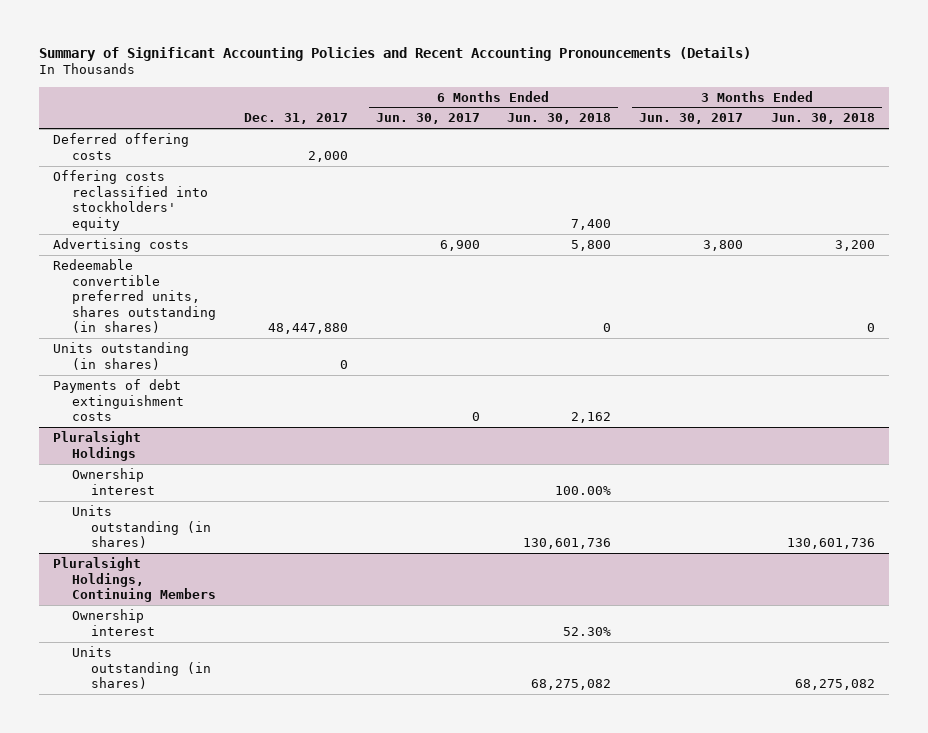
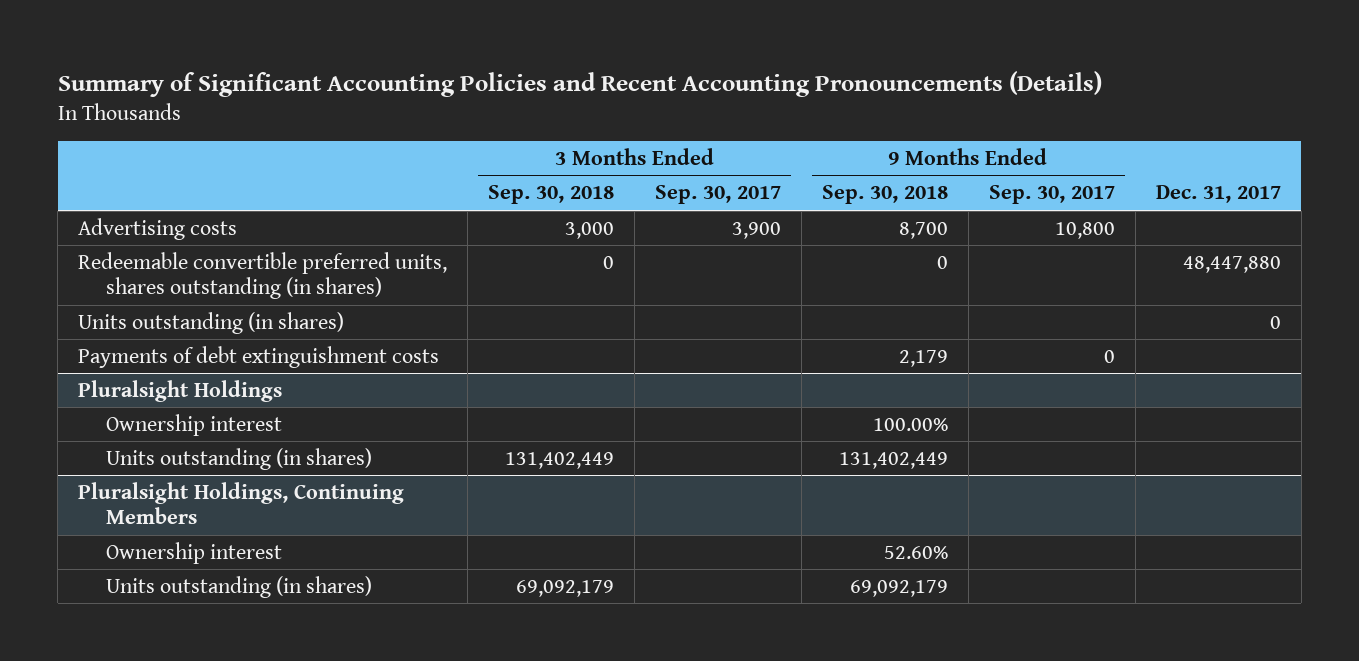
- | Dec. 31, 2017 | 6 Months Ended Jun. 30, 2017 | 6 Months Ended Jun. 30, 2018 | 3 Months Ended Jun. 30, 2017 | 3 Months Ended Jun. 30, 2018
+ | 3 Months Ended Sep. 30, 2018 | 3 Months Ended Sep. 30, 2017 | 9 Months Ended Sep. 30, 2018 | 9 Months Ended Sep. 30, 2017 | Dec. 31, 2017
- Deferred offering costs | 2,000 | | | |
- Offering costs reclassified into stockholders' equity | | | 7,400 | |

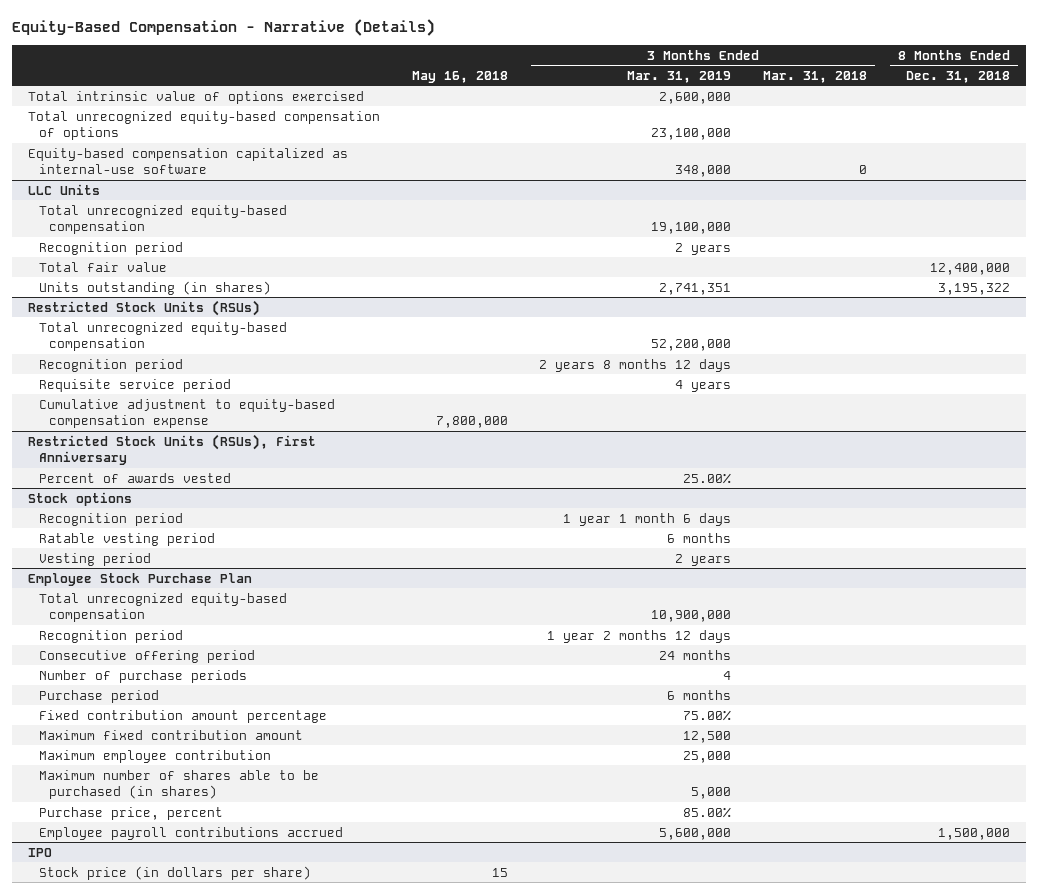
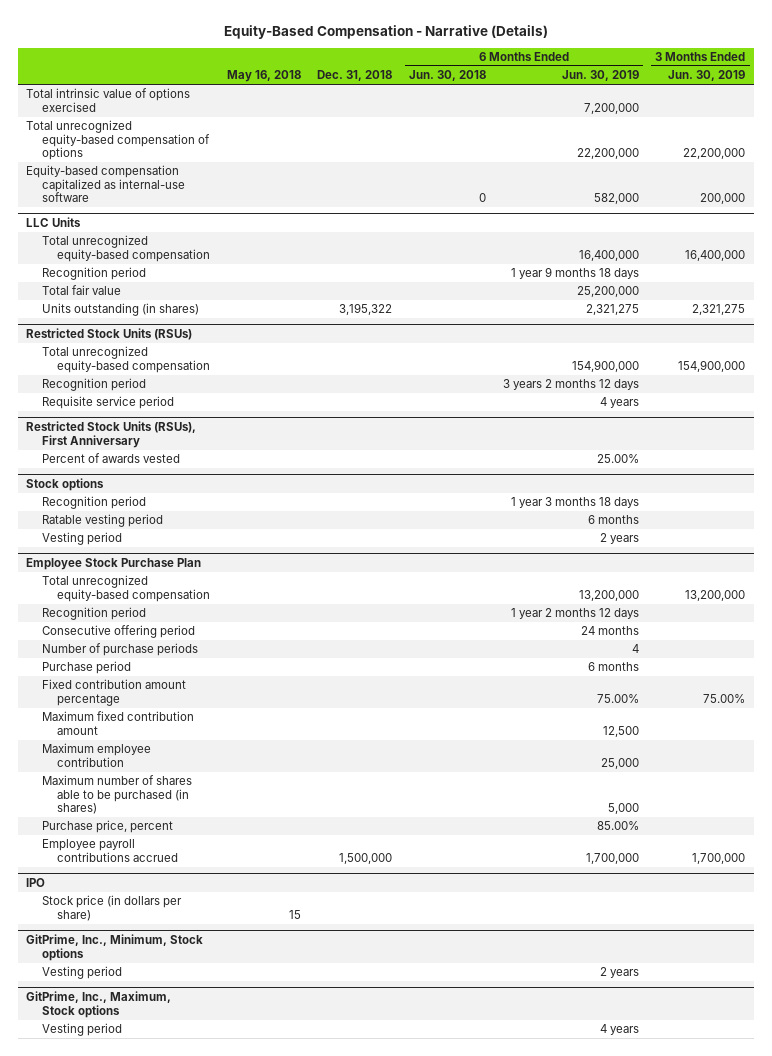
- | May 16, 2018 | 3 Months Ended Mar. 31, 2019 | 3 Months Ended Mar. 31, 2018 | 8 Months Ended Dec. 31, 2018
+ | May 16, 2018 | Dec. 31, 2018 | 6 Months Ended Jun. 30, 2018 | 6 Months Ended Jun. 30, 2019 | 3 Months Ended Jun. 30, 2019
@ Restricted Stock Units (RSUs)
- Cumulative adjustment to equity-based compensation expense | 7,800,000 | | |
+ GitPrime, Inc., Minimum, Stock options
+ Vesting period | | | | 2 years |
+ GitPrime, Inc., Maximum, Stock options
+ Vesting period | | | | 4 years |

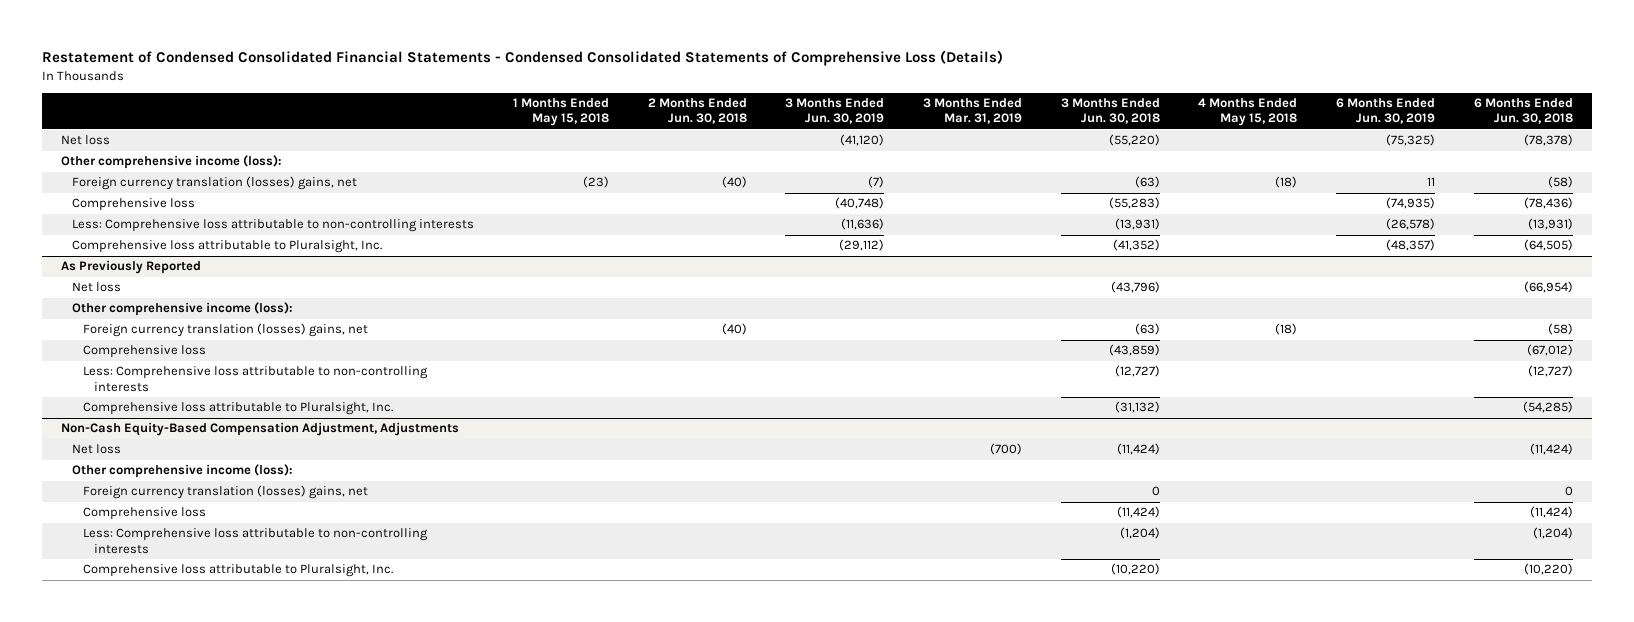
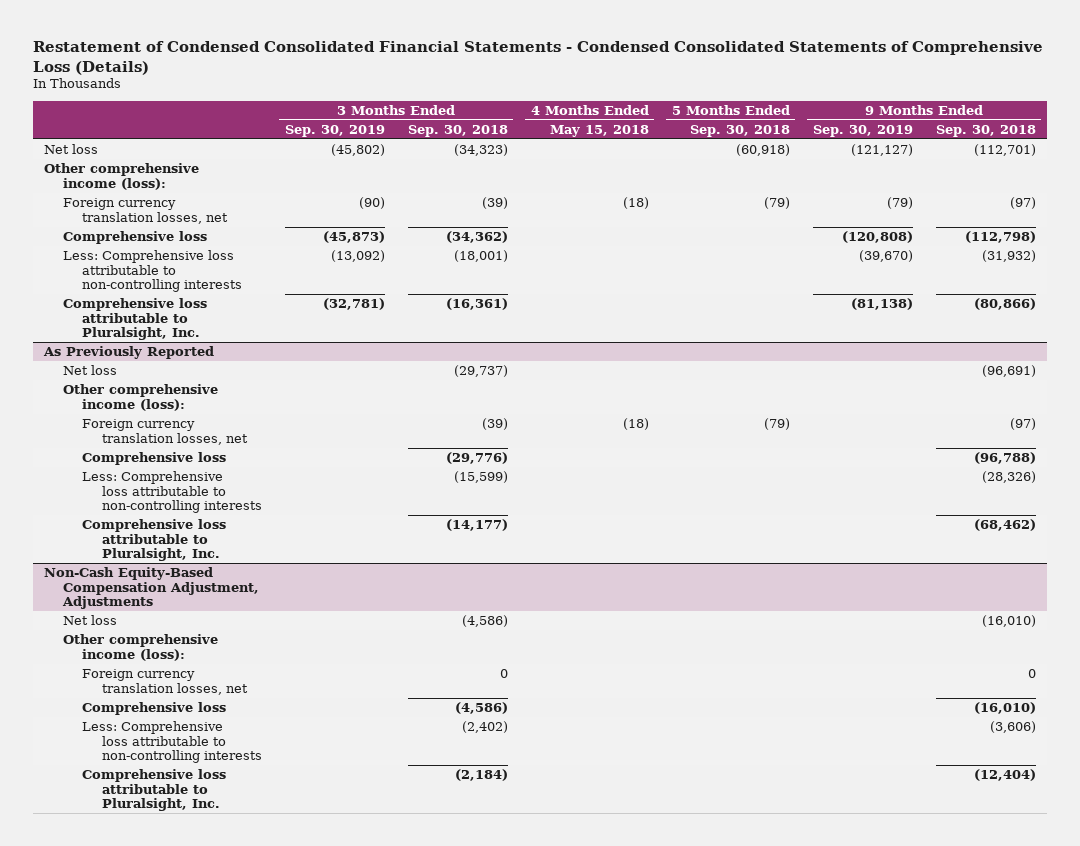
- | 1 Months Ended May 15, 2018 | 2 Months Ended Jun. 30, 2018 | 3 Months Ended Jun. 30, 2019 | 3 Months Ended Mar. 31, 2019 | 3 Months Ended Jun. 30, 2018 | 4 Months Ended May 15, 2018 | 6 Months Ended Jun. 30, 2019 | 6 Months Ended Jun. 30, 2018
+ | 3 Months Ended Sep. 30, 2019 | 3 Months Ended Sep. 30, 2018 | 4 Months Ended May 15, 2018 | 5 Months Ended Sep. 30, 2018 | 9 Months Ended Sep. 30, 2019 | 9 Months Ended Sep. 30, 2018
- Foreign currency translation (losses) gains, net | (23) | (40) | (7) | | (63) | (18) | 11 | (58)
+ Foreign currency translation losses, net | (90) | (39) | (18) | (79) | (79) | (97)
@ As Previously Reported
- Foreign currency translation (losses) gains, net | | (40) | | | (63) | (18) | | (58)
+ Foreign currency translation losses, net | | (39) | (18) | (79) | | (97)
@ Non-Cash Equity-Based Compensation Adjustment, Adjustments
- Foreign currency translation (losses) gains, net | | | | | 0 | | | 0
+ Foreign currency translation losses, net | | 0 | | | | 0

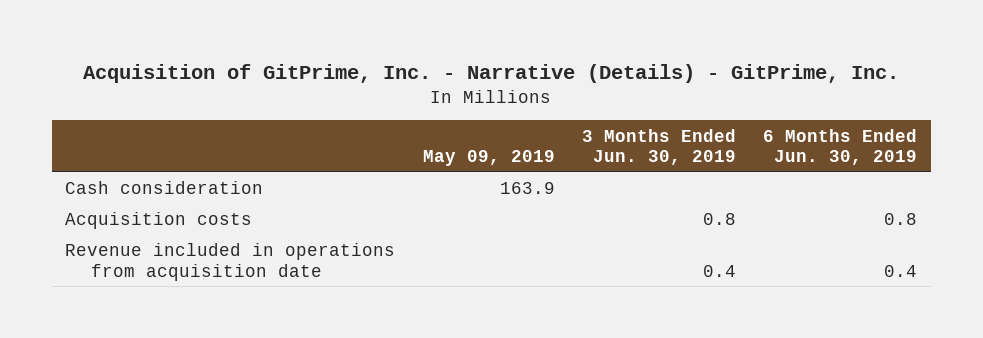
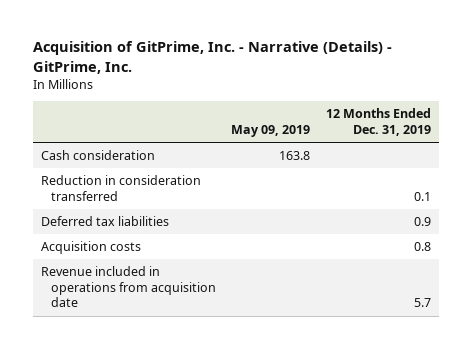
- | May 09, 2019 | 3 Months Ended Jun. 30, 2019 | 6 Months Ended Jun. 30, 2019
+ | May 09, 2019 | 12 Months Ended Dec. 31, 2019
- Cash consideration | 163.9 | |
+ Cash consideration | 163.8 |
+ Reduction in consideration transferred | | 0.1
+ Deferred tax liabilities | | 0.9

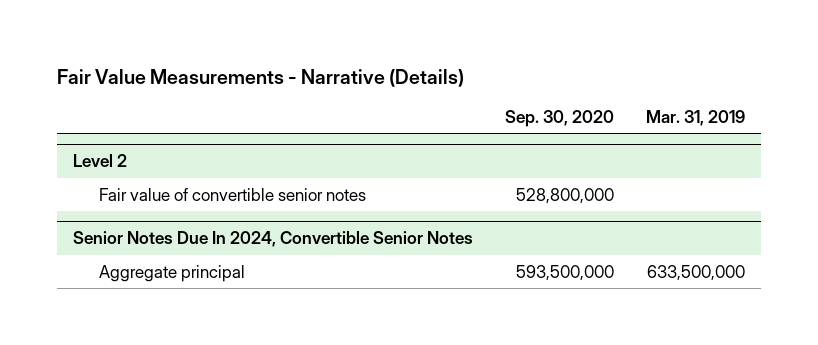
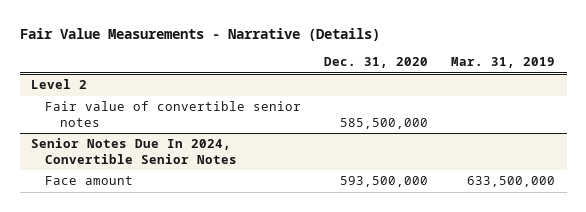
- | Sep. 30, 2020 | Mar. 31, 2019
+ | Dec. 31, 2020 | Mar. 31, 2019
@ Senior Notes Due In 2024, Convertible Senior Notes
- Aggregate principal | 593,500,000 | 633,500,000
+ Face amount | 593,500,000 | 633,500,000

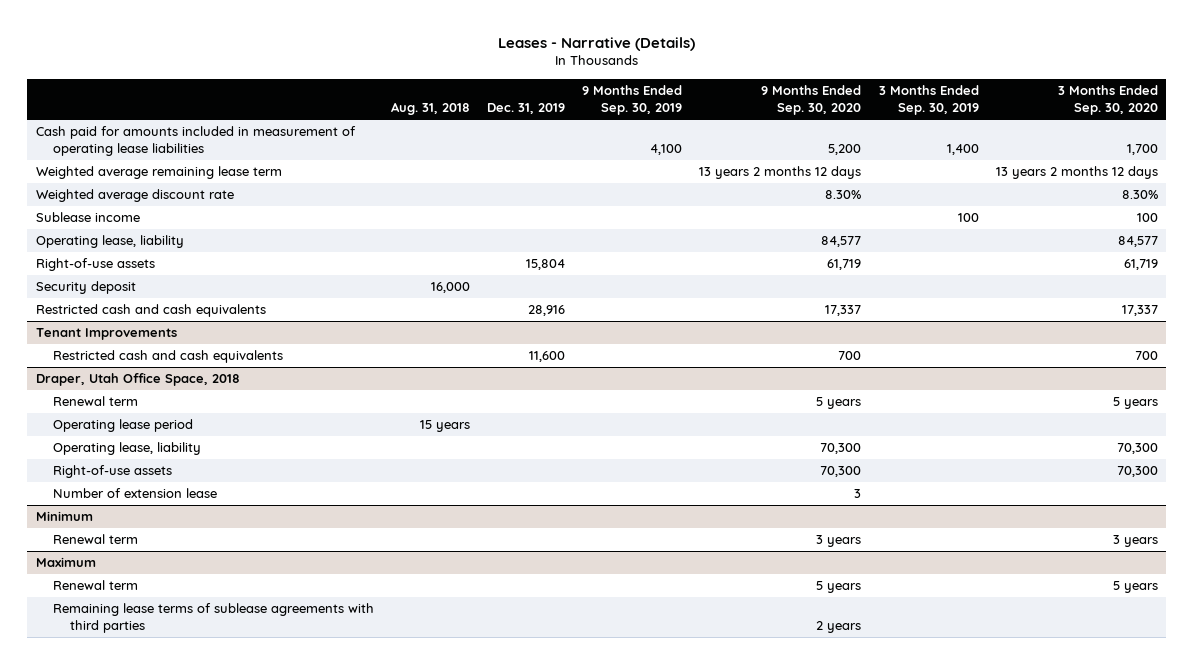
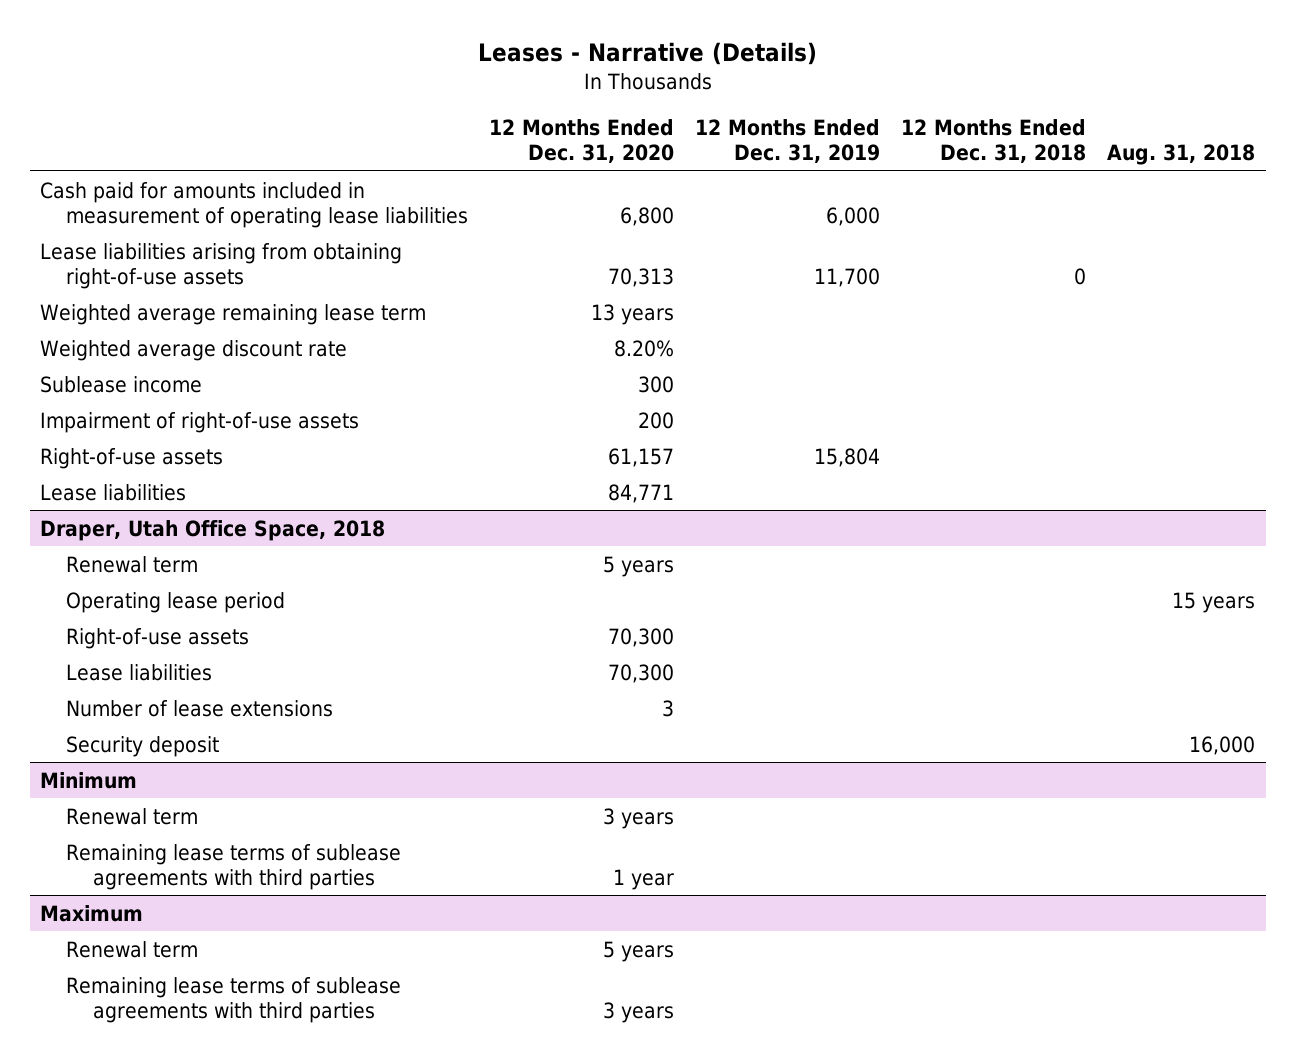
- | Aug. 31, 2018 | Dec. 31, 2019 | 9 Months Ended Sep. 30, 2019 | 9 Months Ended Sep. 30, 2020 | 3 Months Ended Sep. 30, 2019 | 3 Months Ended Sep. 30, 2020
+ | 12 Months Ended Dec. 31, 2020 | 12 Months Ended Dec. 31, 2019 | 12 Months Ended Dec. 31, 2018 | Aug. 31, 2018
+ Lease liabilities arising from obtaining right-of-use assets | 70,313 | 11,700 | 0 |
- Operating lease, liability | | | | 84,577 | | 84,577
+ Impairment of right-of-use assets | 200 | | |
- Security deposit | 16,000 | | | | |
- Restricted cash and cash equivalents | | 28,916 | | 17,337 | | 17,337
- Tenant Improvements
- Restricted cash and cash equivalents | | 11,600 | | 700 | | 700
+ Lease liabilities | 84,771 | | |
@ Draper, Utah Office Space, 2018
- Operating lease, liability | | | | 70,300 | | 70,300
- Number of extension lease | | | | 3 | |
+ Lease liabilities | 70,300 | | |
+ Number of lease extensions | 3 | | |
+ Security deposit | | | | 16,000
@ Minimum
+ Remaining lease terms of sublease agreements with third parties | 1 year | | |

